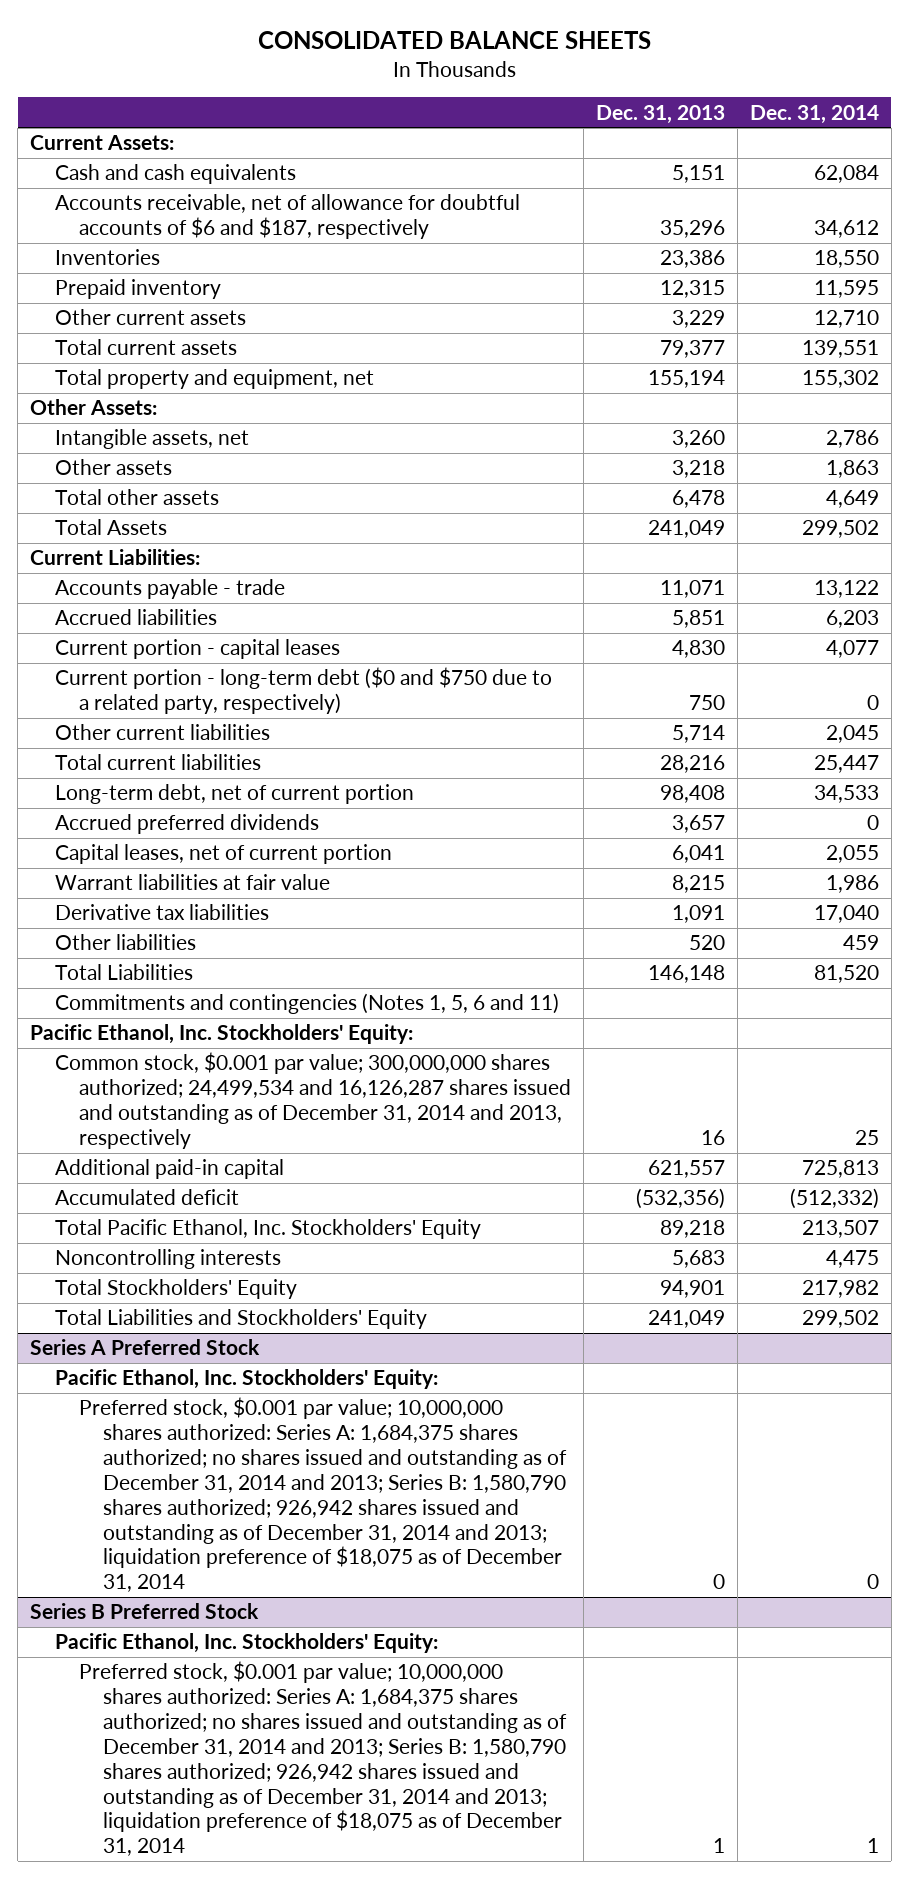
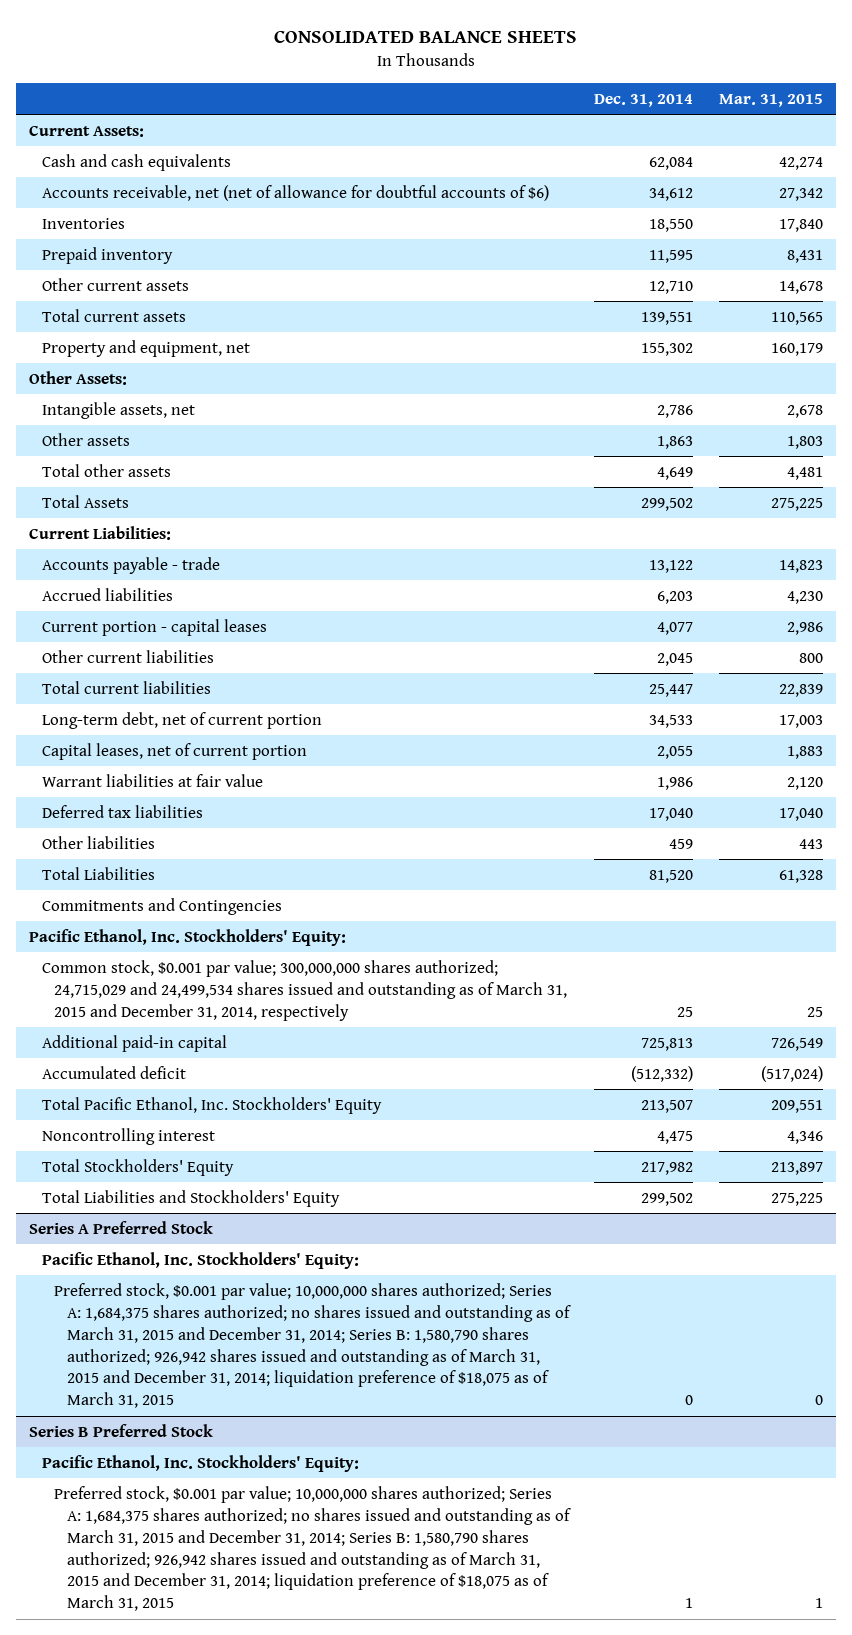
- | Dec. 31, 2013 | Dec. 31, 2014
+ | Dec. 31, 2014 | Mar. 31, 2015
- Accounts receivable, net of allowance for doubtful accounts of $6 and $187, respectively | 35,296 | 34,612
+ Accounts receivable, net (net of allowance for doubtful accounts of $6) | 34,612 | 27,342
- Total property and equipment, net | 155,194 | 155,302
+ Property and equipment, net | 155,302 | 160,179
- Current portion - long-term debt ($0 and $750 due to a related party, respectively) | 750 | 0
- Accrued preferred dividends | 3,657 | 0
- Derivative tax liabilities | 1,091 | 17,040
+ Deferred tax liabilities | 17,040 | 17,040
- Commitments and contingencies (Notes 1, 5, 6 and 11)
+ Commitments and Contingencies
- Common stock, $0.001 par value; 300,000,000 shares authorized; 24,499,534 and 16,126,287 shares issued and outstanding as of December 31, 2014 and 2013, respectively | 16 | 25
+ Common stock, $0.001 par value; 300,000,000 shares authorized; 24,715,029 and 24,499,534 shares issued and outstanding as of March 31, 2015 and December 31, 2014, respectively | 25 | 25
- Noncontrolling interests | 5,683 | 4,475
+ Noncontrolling interest | 4,475 | 4,346
@ Series A Preferred Stock
- Preferred stock, $0.001 par value; 10,000,000 shares authorized: Series A: 1,684,375 shares authorized; no shares issued and outstanding as of December 31, 2014 and 2013; Series B: 1,580,790 shares authorized; 926,942 shares issued and outstanding as of December 31, 2014 and 2013; liquidation preference of $18,075 as of December 31, 2014 | 0 | 0
+ Preferred stock, $0.001 par value; 10,000,000 shares authorized; Series A: 1,684,375 shares authorized; no shares issued and outstanding as of March 31, 2015 and December 31, 2014; Series B: 1,580,790 shares authorized; 926,942 shares issued and outstanding as of March 31, 2015 and December 31, 2014; liquidation preference of $18,075 as of March 31, 2015 | 0 | 0
@ Series B Preferred Stock
- Preferred stock, $0.001 par value; 10,000,000 shares authorized: Series A: 1,684,375 shares authorized; no shares issued and outstanding as of December 31, 2014 and 2013; Series B: 1,580,790 shares authorized; 926,942 shares issued and outstanding as of December 31, 2014 and 2013; liquidation preference of $18,075 as of December 31, 2014 | 1 | 1
+ Preferred stock, $0.001 par value; 10,000,000 shares authorized; Series A: 1,684,375 shares authorized; no shares issued and outstanding as of March 31, 2015 and December 31, 2014; Series B: 1,580,790 shares authorized; 926,942 shares issued and outstanding as of March 31, 2015 and December 31, 2014; liquidation preference of $18,075 as of March 31, 2015 | 1 | 1

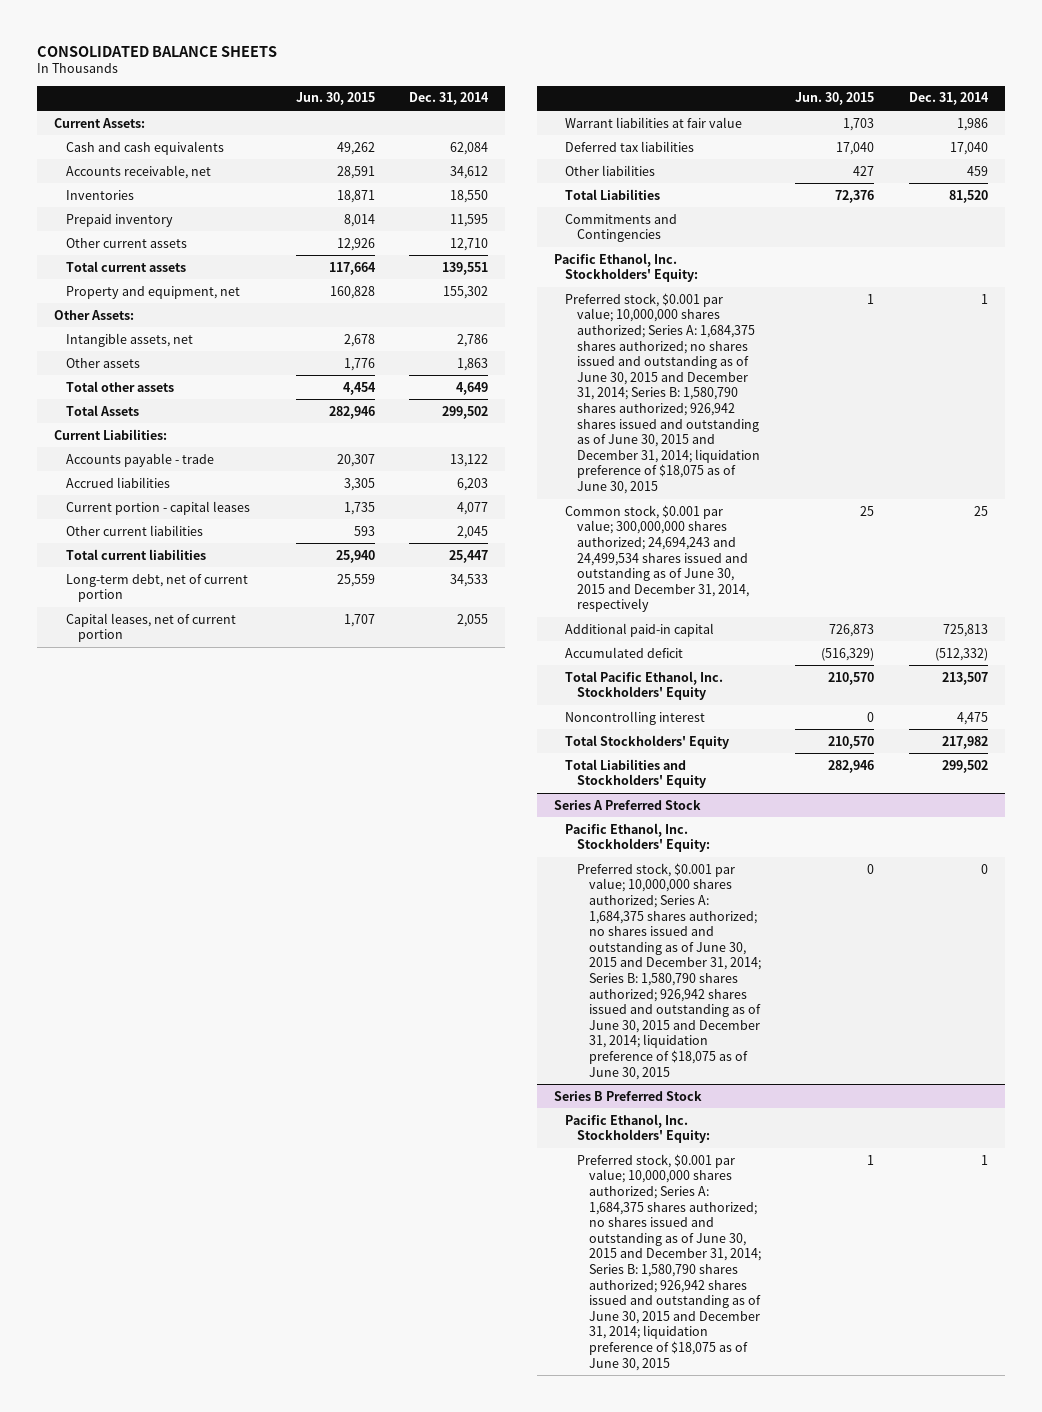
- | Dec. 31, 2014 | Mar. 31, 2015
+ | Jun. 30, 2015 | Dec. 31, 2014
- Accounts receivable, net (net of allowance for doubtful accounts of $6) | 34,612 | 27,342
+ Accounts receivable, net | 28,591 | 34,612
- Common stock, $0.001 par value; 300,000,000 shares authorized; 24,715,029 and 24,499,534 shares issued and outstanding as of March 31, 2015 and December 31, 2014, respectively | 25 | 25
+ Preferred stock, $0.001 par value; 10,000,000 shares authorized; Series A: 1,684,375 shares authorized; no shares issued and outstanding as of June 30, 2015 and December 31, 2014; Series B: 1,580,790 shares authorized; 926,942 shares issued and outstanding as of June 30, 2015 and December 31, 2014; liquidation preference of $18,075 as of June 30, 2015 | 1 | 1
+ Common stock, $0.001 par value; 300,000,000 shares authorized; 24,694,243 and 24,499,534 shares issued and outstanding as of June 30, 2015 and December 31, 2014, respectively | 25 | 25
@ Series A Preferred Stock
- Preferred stock, $0.001 par value; 10,000,000 shares authorized; Series A: 1,684,375 shares authorized; no shares issued and outstanding as of March 31, 2015 and December 31, 2014; Series B: 1,580,790 shares authorized; 926,942 shares issued and outstanding as of March 31, 2015 and December 31, 2014; liquidation preference of $18,075 as of March 31, 2015 | 0 | 0
+ Preferred stock, $0.001 par value; 10,000,000 shares authorized; Series A: 1,684,375 shares authorized; no shares issued and outstanding as of June 30, 2015 and December 31, 2014; Series B: 1,580,790 shares authorized; 926,942 shares issued and outstanding as of June 30, 2015 and December 31, 2014; liquidation preference of $18,075 as of June 30, 2015 | 0 | 0
@ Series B Preferred Stock
- Preferred stock, $0.001 par value; 10,000,000 shares authorized; Series A: 1,684,375 shares authorized; no shares issued and outstanding as of March 31, 2015 and December 31, 2014; Series B: 1,580,790 shares authorized; 926,942 shares issued and outstanding as of March 31, 2015 and December 31, 2014; liquidation preference of $18,075 as of March 31, 2015 | 1 | 1
+ Preferred stock, $0.001 par value; 10,000,000 shares authorized; Series A: 1,684,375 shares authorized; no shares issued and outstanding as of June 30, 2015 and December 31, 2014; Series B: 1,580,790 shares authorized; 926,942 shares issued and outstanding as of June 30, 2015 and December 31, 2014; liquidation preference of $18,075 as of June 30, 2015 | 1 | 1

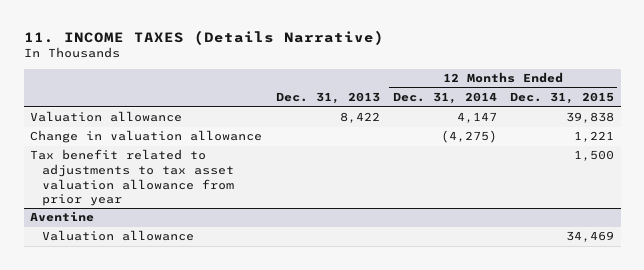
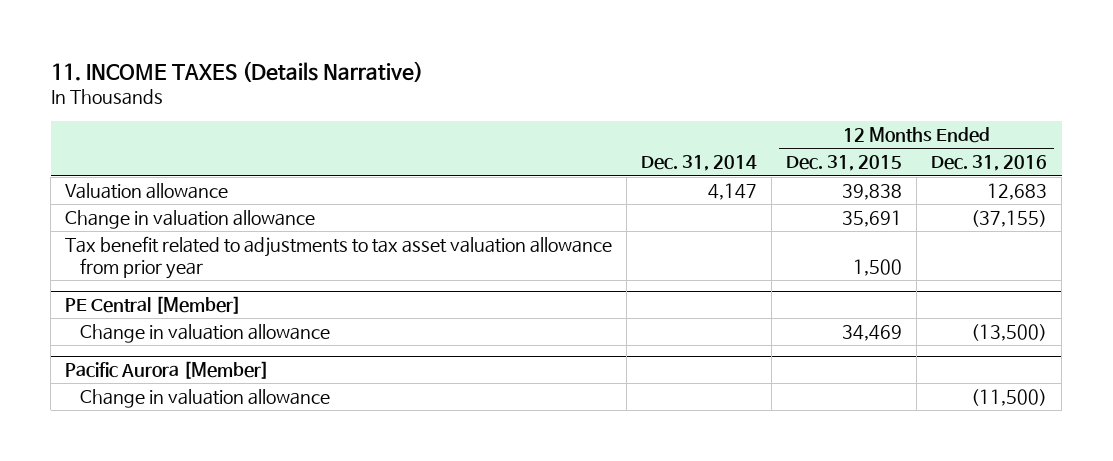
- | Dec. 31, 2013 | 12 Months Ended Dec. 31, 2014 | 12 Months Ended Dec. 31, 2015
+ | Dec. 31, 2014 | 12 Months Ended Dec. 31, 2015 | 12 Months Ended Dec. 31, 2016
- Change in valuation allowance | | (4,275) | 1,221
+ Change in valuation allowance | | 35,691 | (37,155)
- Aventine
- Valuation allowance | | | 34,469
+ PE Central [Member]
+ Change in valuation allowance | | 34,469 | (13,500)
+ Pacific Aurora [Member]
+ Change in valuation allowance | | | (11,500)

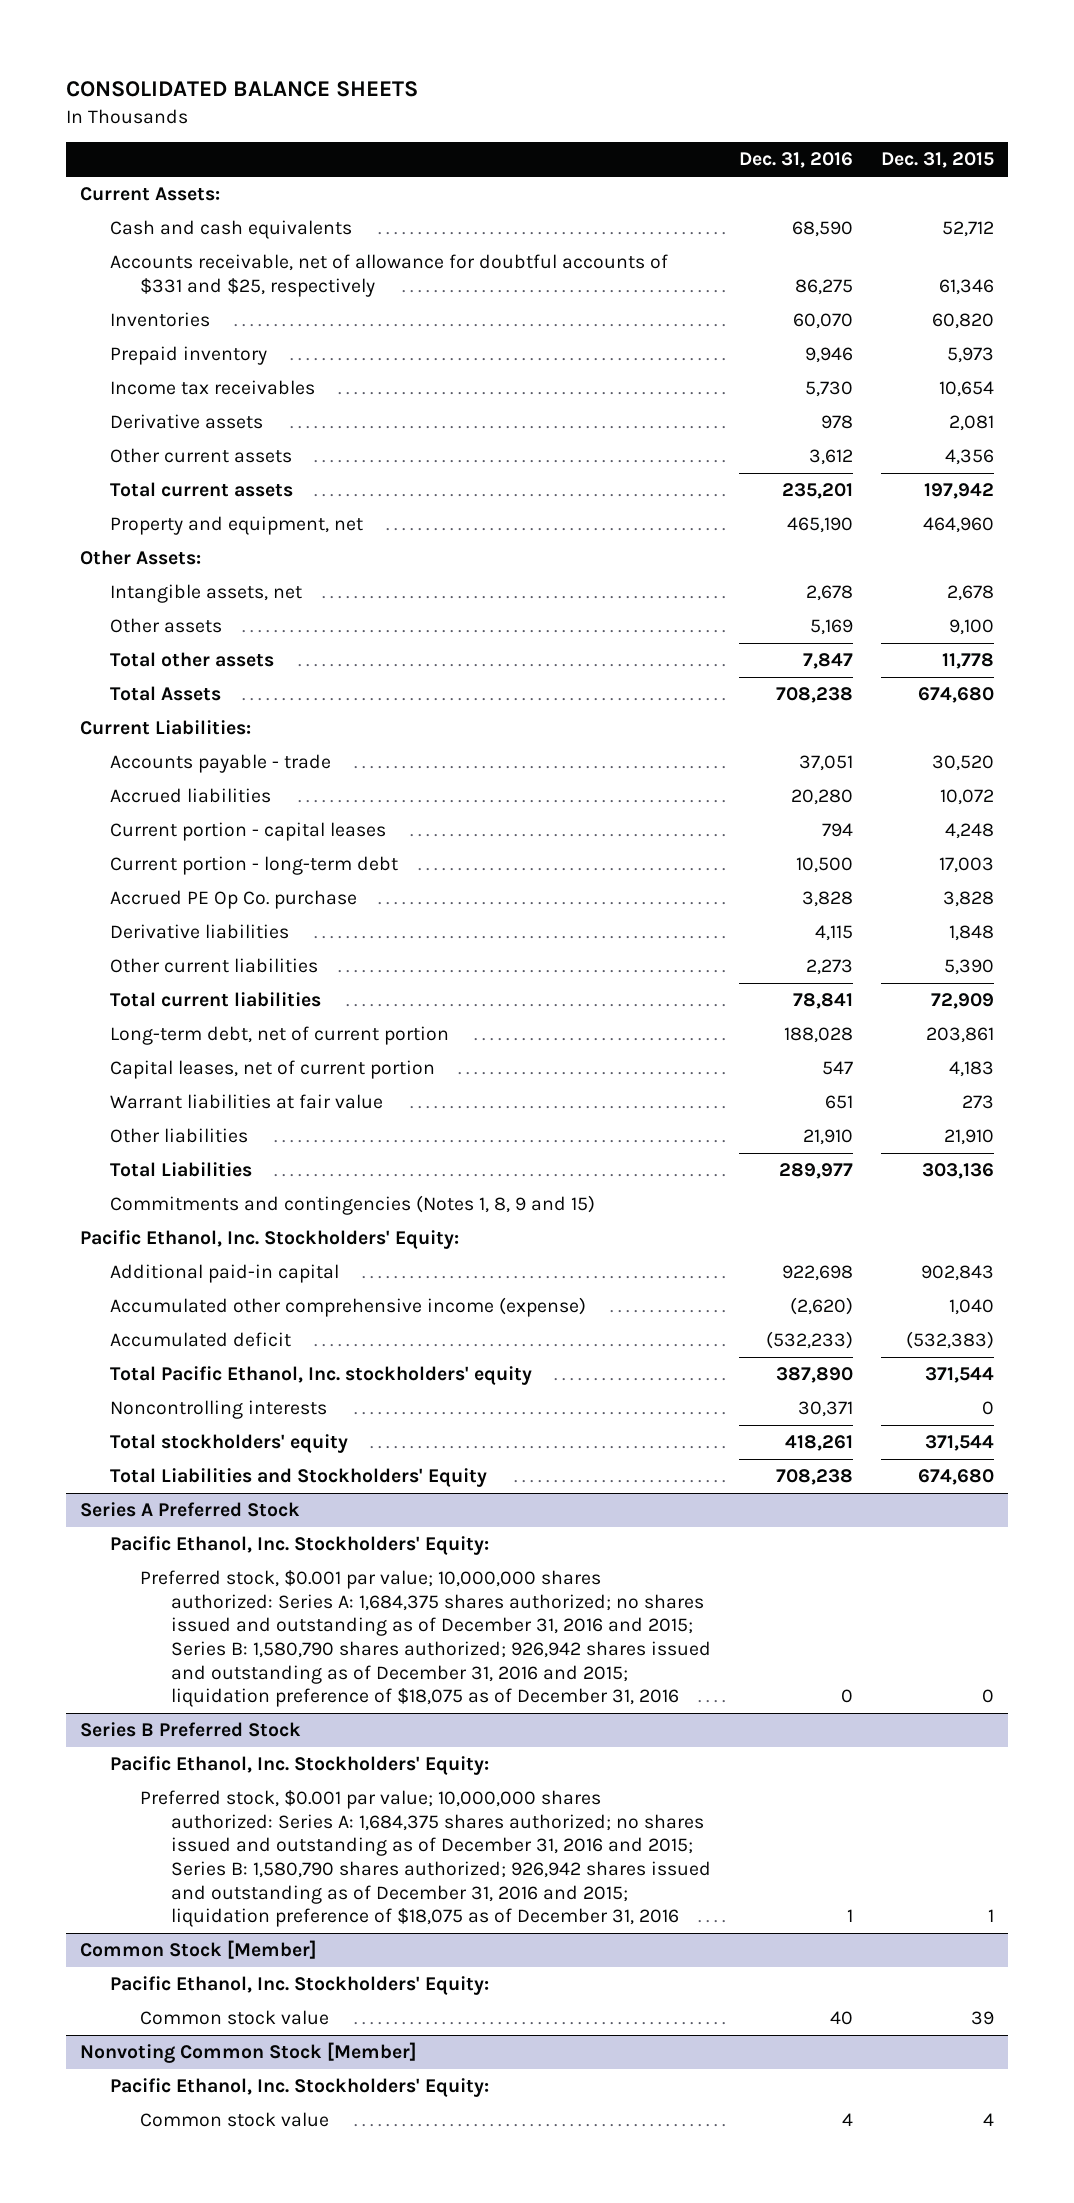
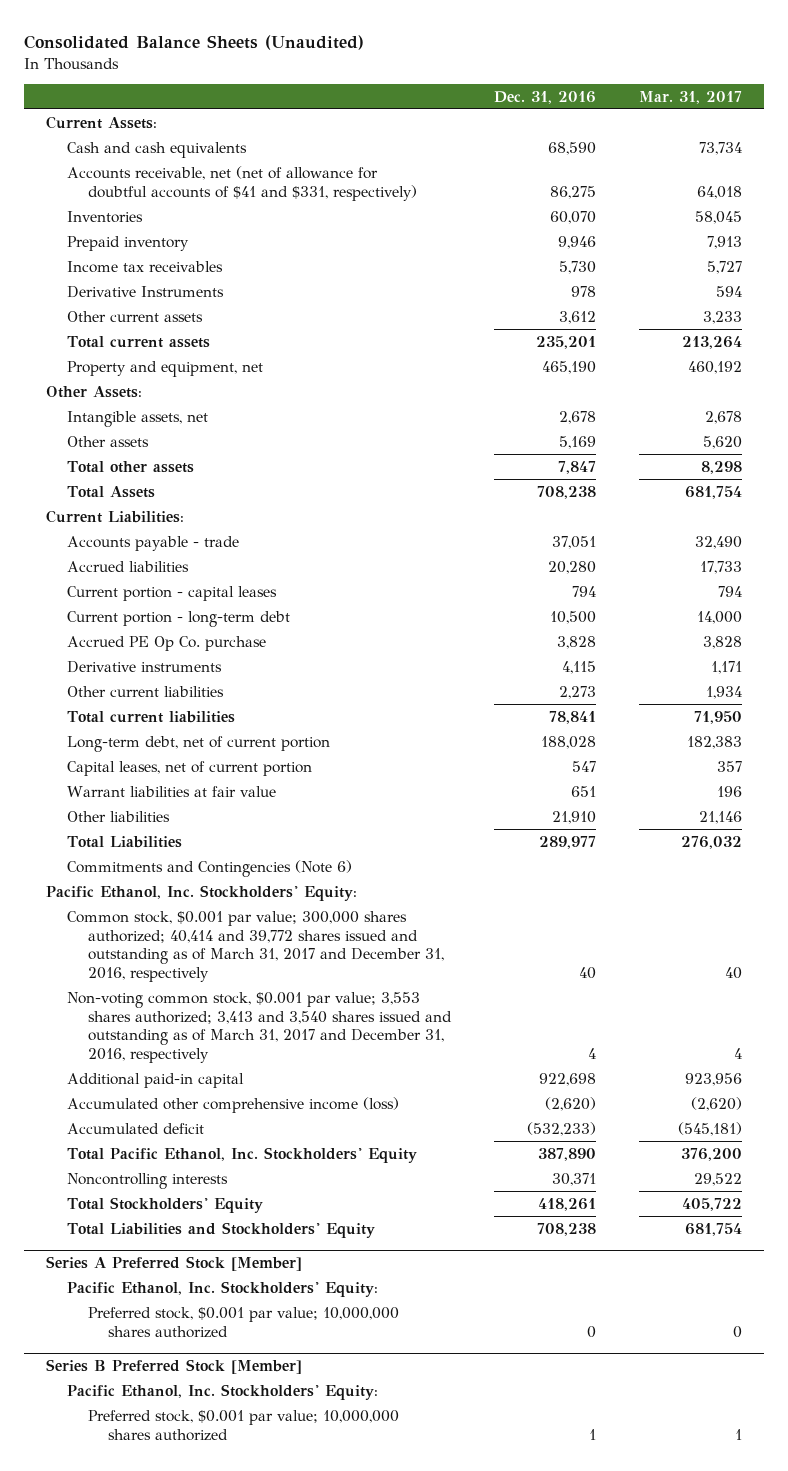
- CONSOLIDATED BALANCE SHEETS
+ Consolidated Balance Sheets (Unaudited)
- | Dec. 31, 2016 | Dec. 31, 2015
+ | Dec. 31, 2016 | Mar. 31, 2017
- Accounts receivable, net of allowance for doubtful accounts of $331 and $25, respectively | 86,275 | 61,346
+ Accounts receivable, net (net of allowance for doubtful accounts of $41 and $331, respectively) | 86,275 | 64,018
- Derivative assets | 978 | 2,081
+ Derivative Instruments | 978 | 594
- Derivative liabilities | 4,115 | 1,848
+ Derivative instruments | 4,115 | 1,171
- Commitments and contingencies (Notes 1, 8, 9 and 15)
+ Commitments and Contingencies (Note 6)
+ Common stock, $0.001 par value; 300,000 shares authorized; 40,414 and 39,772 shares issued and outstanding as of March 31, 2017 and December 31, 2016, respectively | 40 | 40
+ Non-voting common stock, $0.001 par value; 3,553 shares authorized; 3,413 and 3,540 shares issued and outstanding as of March 31, 2017 and December 31, 2016, respectively | 4 | 4
- Accumulated other comprehensive income (expense) | (2,620) | 1,040
+ Accumulated other comprehensive income (loss) | (2,620) | (2,620)
- Total Pacific Ethanol, Inc. stockholders' equity | 387,890 | 371,544
+ Total Pacific Ethanol, Inc. Stockholders' Equity | 387,890 | 376,200
- Total stockholders' equity | 418,261 | 371,544
+ Total Stockholders' Equity | 418,261 | 405,722
- Series A Preferred Stock
- Pacific Ethanol, Inc. Stockholders' Equity:
- Preferred stock, $0.001 par value; 10,000,000 shares authorized: Series A: 1,684,375 shares authorized; no shares issued and outstanding as of December 31, 2016 and 2015; Series B: 1,580,790 shares authorized; 926,942 shares issued and outstanding as of December 31, 2016 and 2015; liquidation preference of $18,075 as of December 31, 2016 | 0 | 0
- Series B Preferred Stock
- Pacific Ethanol, Inc. Stockholders' Equity:
- Preferred stock, $0.001 par value; 10,000,000 shares authorized: Series A: 1,684,375 shares authorized; no shares issued and outstanding as of December 31, 2016 and 2015; Series B: 1,580,790 shares authorized; 926,942 shares issued and outstanding as of December 31, 2016 and 2015; liquidation preference of $18,075 as of December 31, 2016 | 1 | 1
- Common Stock [Member]
+ Series A Preferred Stock [Member]
- Common stock value | 40 | 39
- Nonvoting Common Stock [Member]
+ Preferred stock, $0.001 par value; 10,000,000 shares authorized | 0 | 0
+ Series B Preferred Stock [Member]
- Common stock value | 4 | 4
+ Preferred stock, $0.001 par value; 10,000,000 shares authorized | 1 | 1

